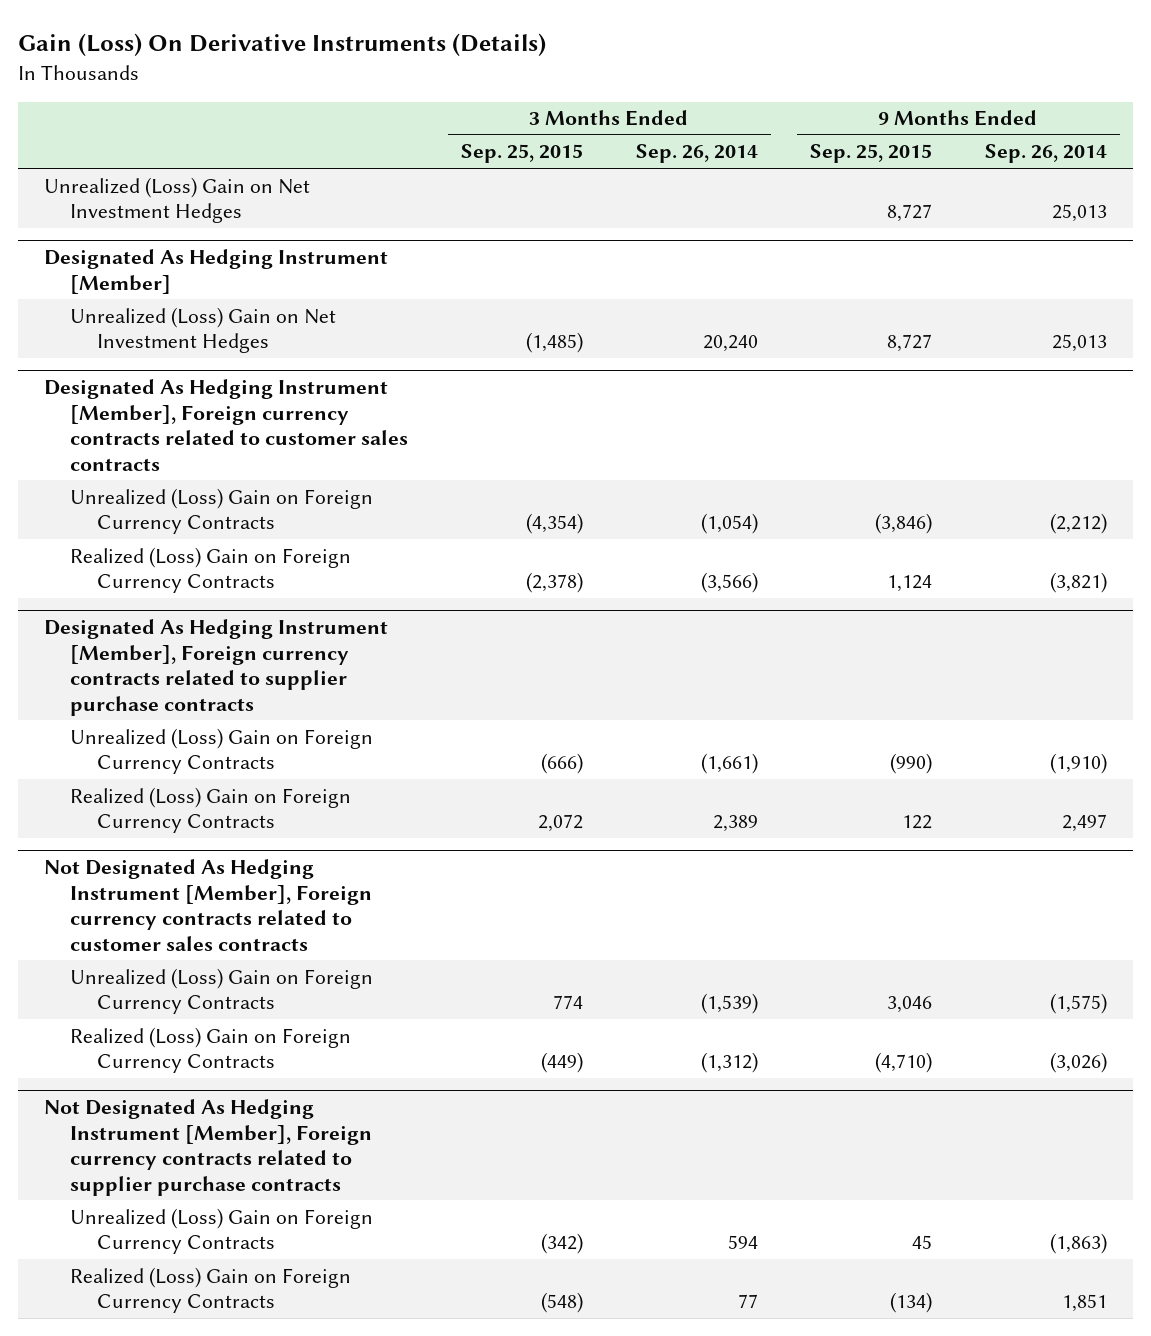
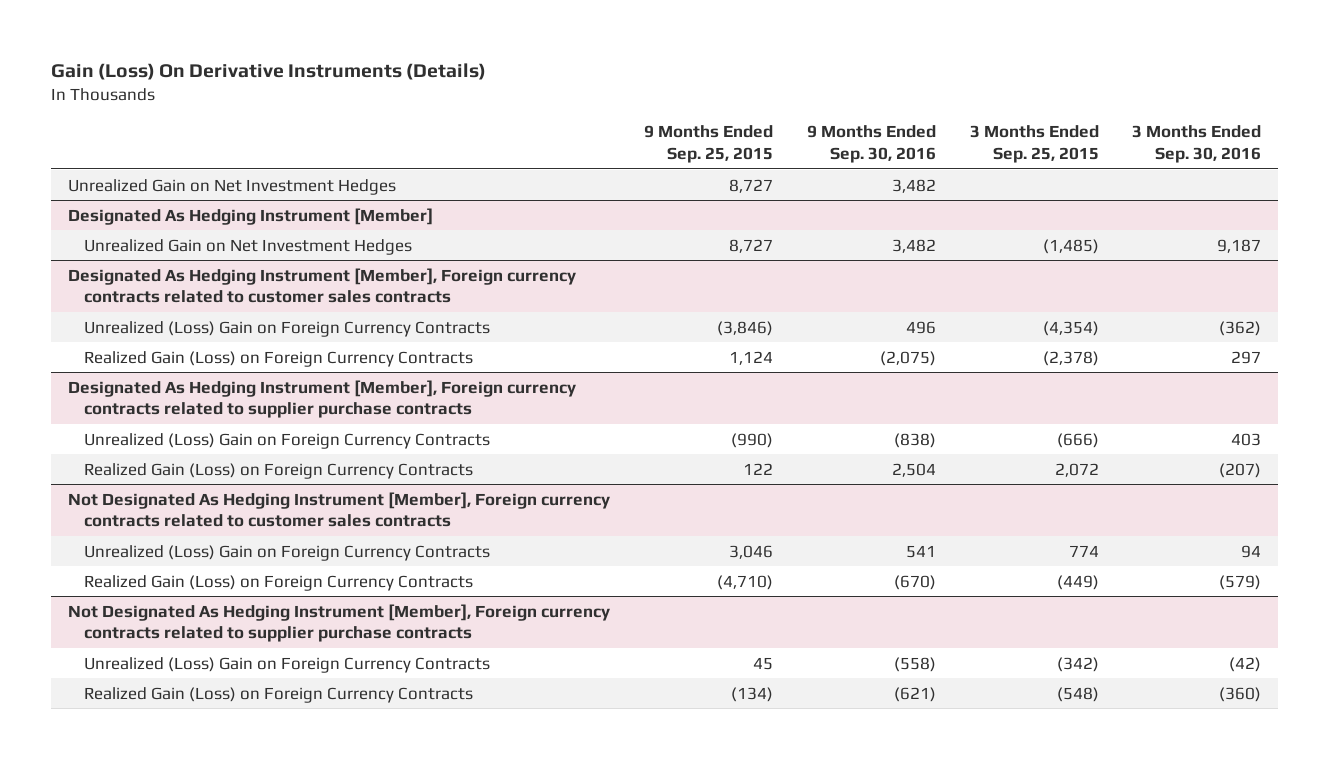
- | 3 Months Ended Sep. 25, 2015 | 3 Months Ended Sep. 26, 2014 | 9 Months Ended Sep. 25, 2015 | 9 Months Ended Sep. 26, 2014
+ | 9 Months Ended Sep. 25, 2015 | 9 Months Ended Sep. 30, 2016 | 3 Months Ended Sep. 25, 2015 | 3 Months Ended Sep. 30, 2016
- Unrealized (Loss) Gain on Net Investment Hedges | | | 8,727 | 25,013
+ Unrealized Gain on Net Investment Hedges | 8,727 | 3,482 | |
@ Designated As Hedging Instrument [Member]
- Unrealized (Loss) Gain on Net Investment Hedges | (1,485) | 20,240 | 8,727 | 25,013
+ Unrealized Gain on Net Investment Hedges | 8,727 | 3,482 | (1,485) | 9,187
@ Designated As Hedging Instrument [Member], Foreign currency contracts related to customer sales contracts
- Realized (Loss) Gain on Foreign Currency Contracts | (2,378) | (3,566) | 1,124 | (3,821)
+ Realized Gain (Loss) on Foreign Currency Contracts | 1,124 | (2,075) | (2,378) | 297
@ Designated As Hedging Instrument [Member], Foreign currency contracts related to supplier purchase contracts
- Realized (Loss) Gain on Foreign Currency Contracts | 2,072 | 2,389 | 122 | 2,497
+ Realized Gain (Loss) on Foreign Currency Contracts | 122 | 2,504 | 2,072 | (207)
@ Not Designated As Hedging Instrument [Member], Foreign currency contracts related to customer sales contracts
- Realized (Loss) Gain on Foreign Currency Contracts | (449) | (1,312) | (4,710) | (3,026)
+ Realized Gain (Loss) on Foreign Currency Contracts | (4,710) | (670) | (449) | (579)
@ Not Designated As Hedging Instrument [Member], Foreign currency contracts related to supplier purchase contracts
- Realized (Loss) Gain on Foreign Currency Contracts | (548) | 77 | (134) | 1,851
+ Realized Gain (Loss) on Foreign Currency Contracts | (134) | (621) | (548) | (360)

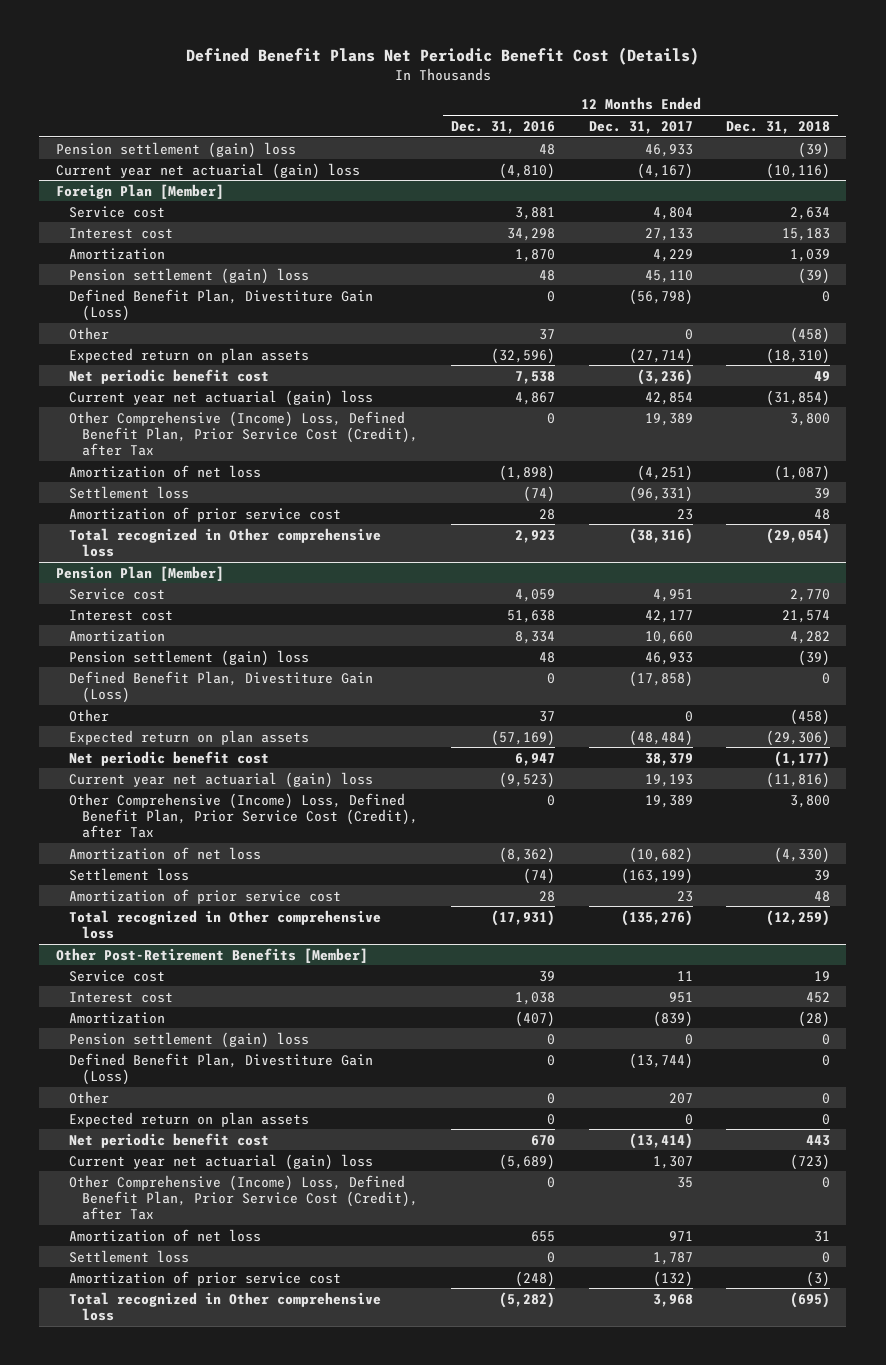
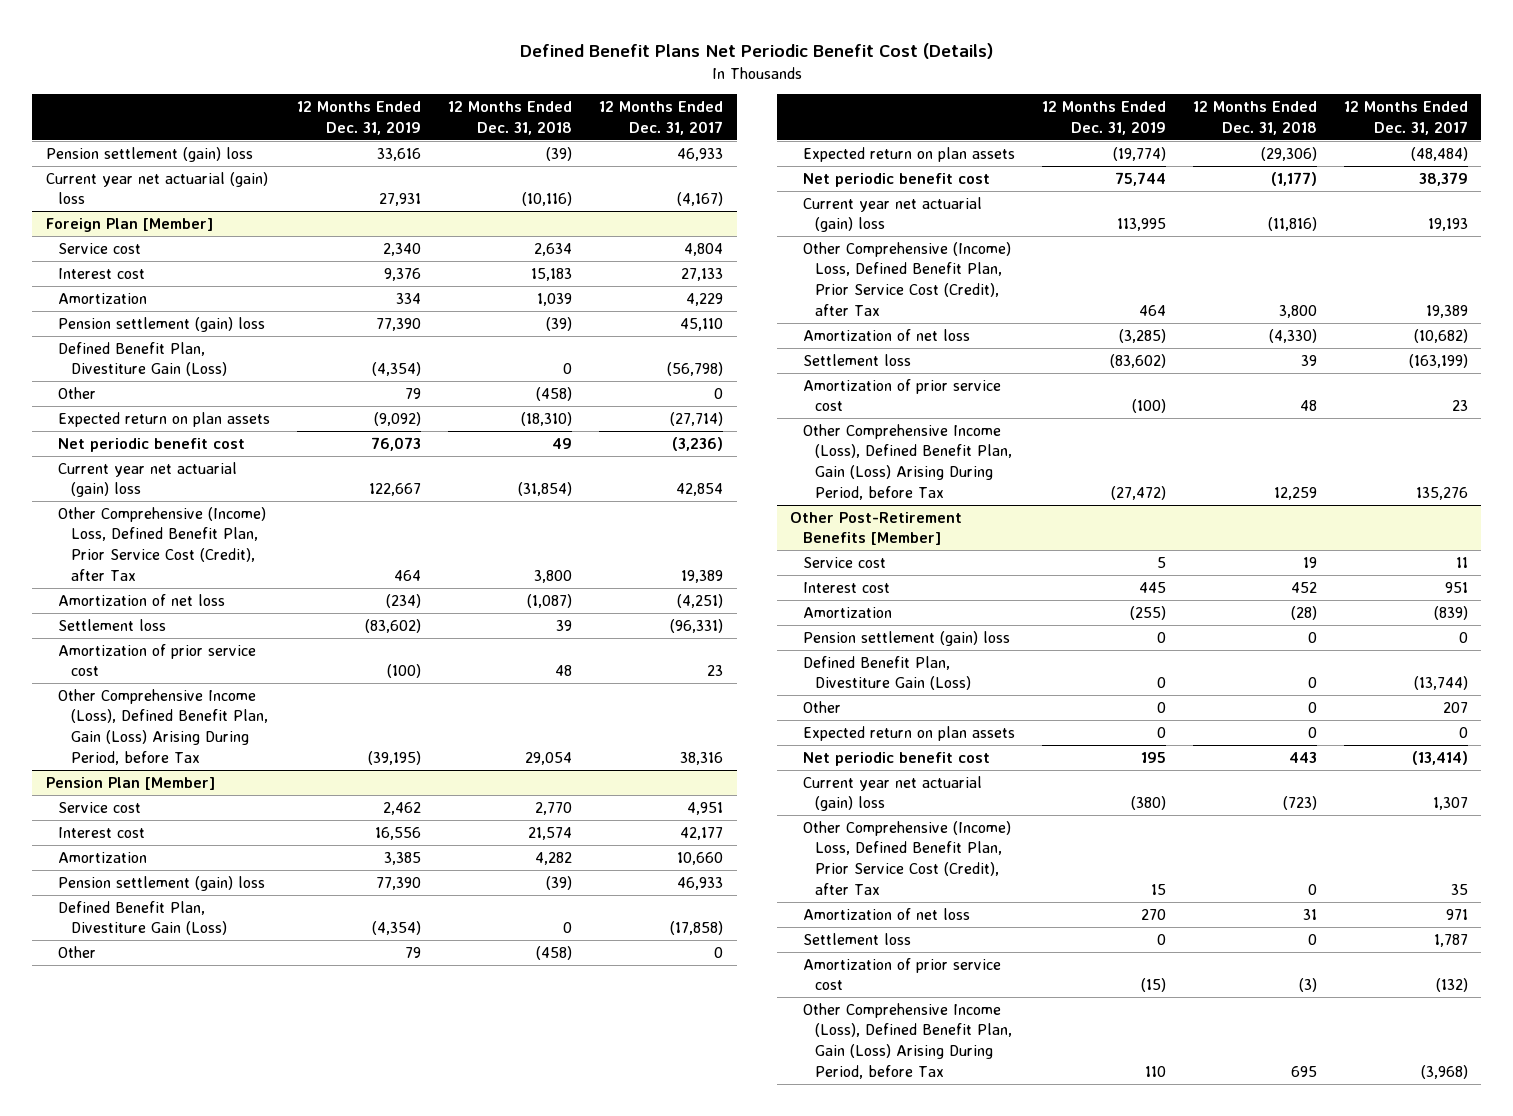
- | 12 Months Ended Dec. 31, 2016 | 12 Months Ended Dec. 31, 2017 | 12 Months Ended Dec. 31, 2018
+ | 12 Months Ended Dec. 31, 2019 | 12 Months Ended Dec. 31, 2018 | 12 Months Ended Dec. 31, 2017
@ Foreign Plan [Member]
- Total recognized in Other comprehensive loss | 2,923 | (38,316) | (29,054)
+ Other Comprehensive Income (Loss), Defined Benefit Plan, Gain (Loss) Arising During Period, before Tax | (39,195) | 29,054 | 38,316
@ Pension Plan [Member]
- Total recognized in Other comprehensive loss | (17,931) | (135,276) | (12,259)
+ Other Comprehensive Income (Loss), Defined Benefit Plan, Gain (Loss) Arising During Period, before Tax | (27,472) | 12,259 | 135,276
@ Other Post-Retirement Benefits [Member]
- Total recognized in Other comprehensive loss | (5,282) | 3,968 | (695)
+ Other Comprehensive Income (Loss), Defined Benefit Plan, Gain (Loss) Arising During Period, before Tax | 110 | 695 | (3,968)

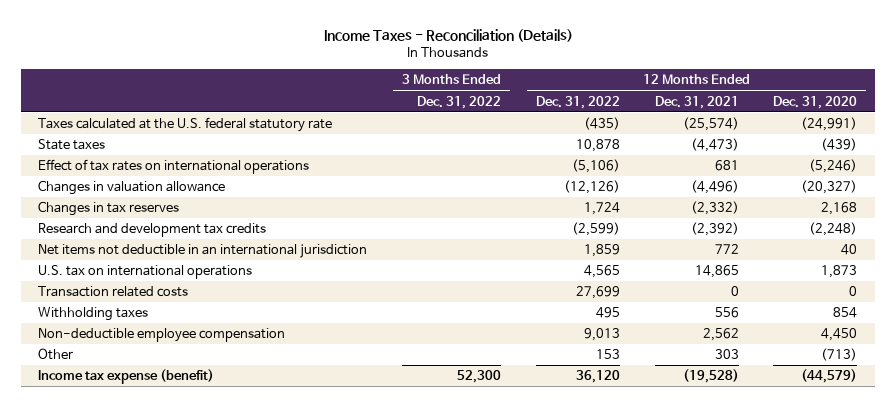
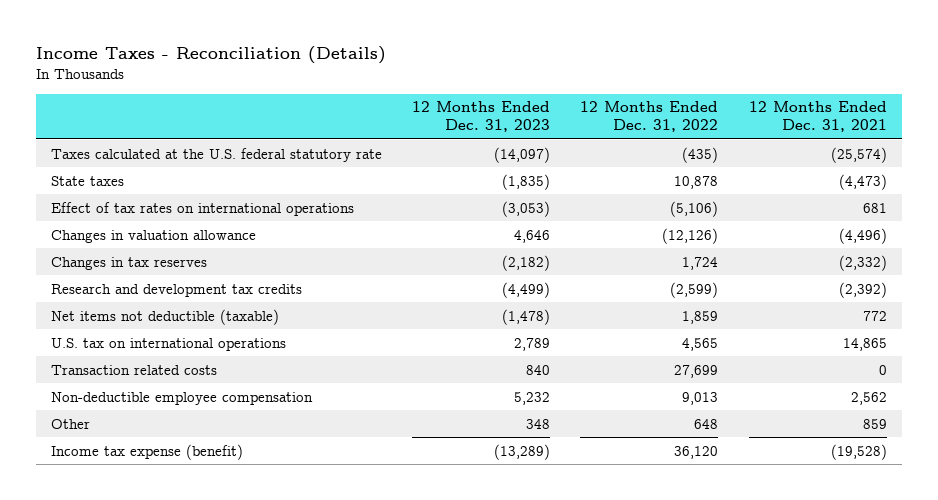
- | 3 Months Ended Dec. 31, 2022 | 12 Months Ended Dec. 31, 2022 | 12 Months Ended Dec. 31, 2021 | 12 Months Ended Dec. 31, 2020
+ | 12 Months Ended Dec. 31, 2023 | 12 Months Ended Dec. 31, 2022 | 12 Months Ended Dec. 31, 2021
- Net items not deductible in an international jurisdiction | | 1,859 | 772 | 40
+ Net items not deductible (taxable) | (1,478) | 1,859 | 772
- Withholding taxes | | 495 | 556 | 854
- Other | | 153 | 303 | (713)
+ Other | 348 | 648 | 859

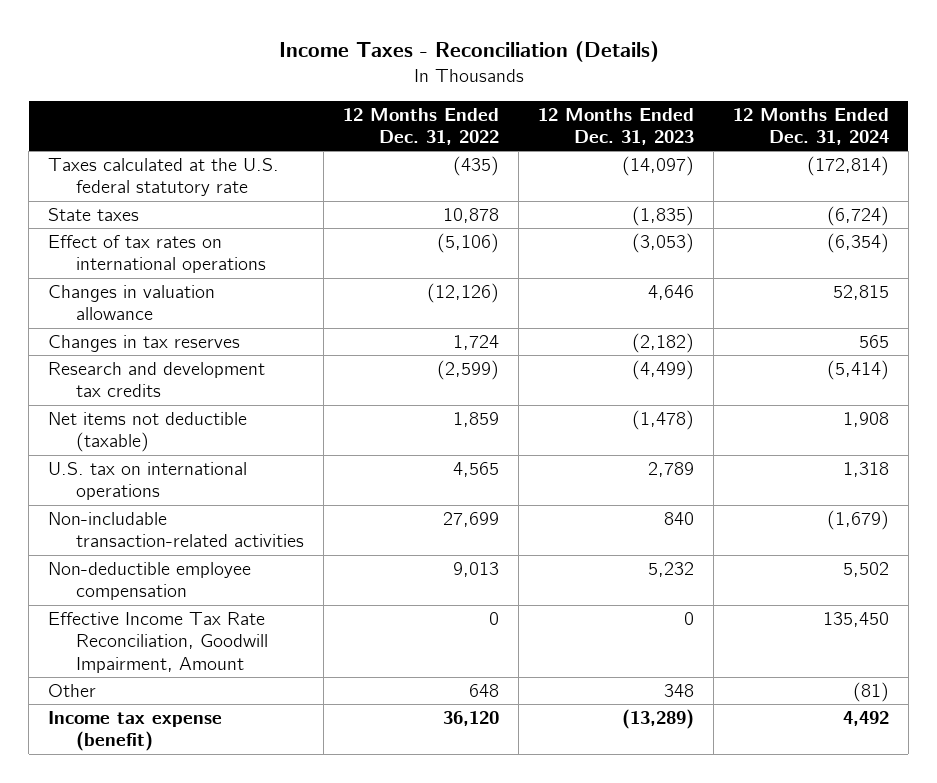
- | 12 Months Ended Dec. 31, 2023 | 12 Months Ended Dec. 31, 2022 | 12 Months Ended Dec. 31, 2021
+ | 12 Months Ended Dec. 31, 2022 | 12 Months Ended Dec. 31, 2023 | 12 Months Ended Dec. 31, 2024
- Transaction related costs | 840 | 27,699 | 0
+ Non-includable transaction-related activities | 27,699 | 840 | (1,679)
+ Effective Income Tax Rate Reconciliation, Goodwill Impairment, Amount | 0 | 0 | 135,450

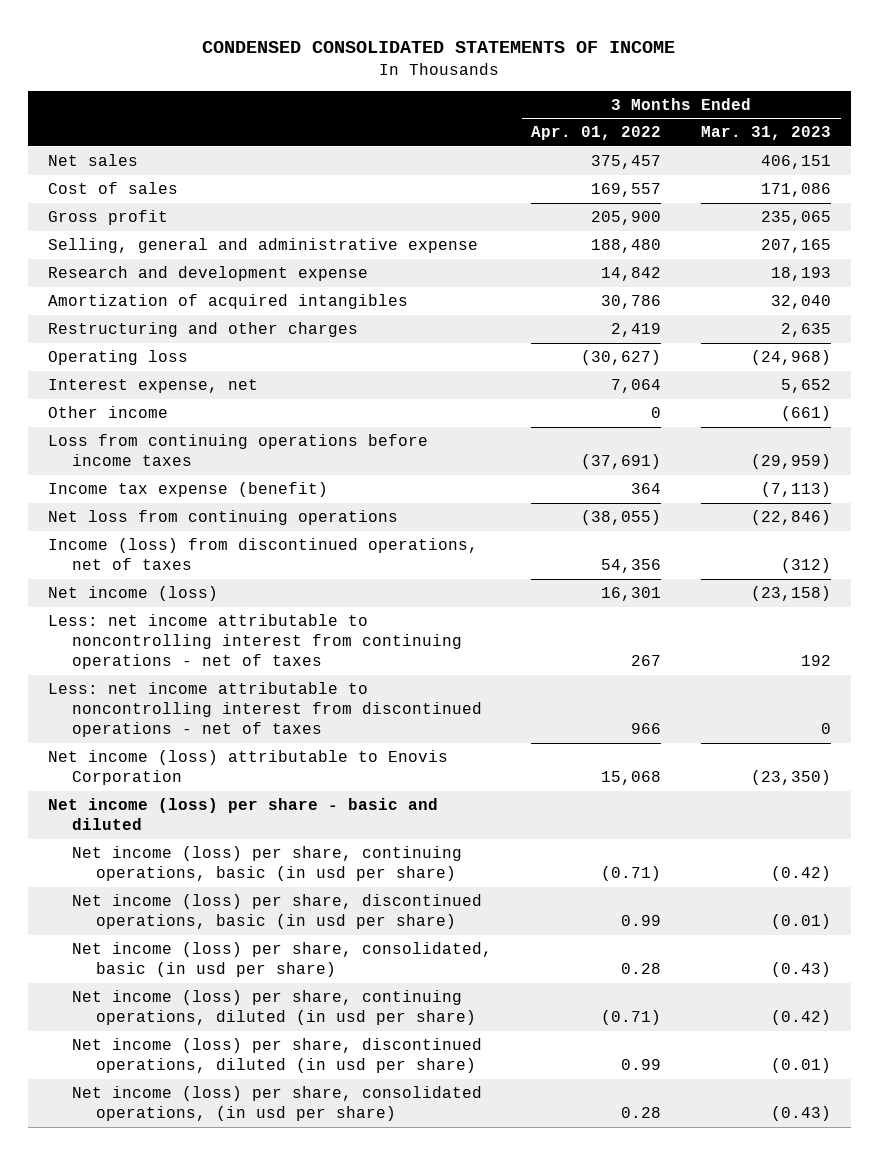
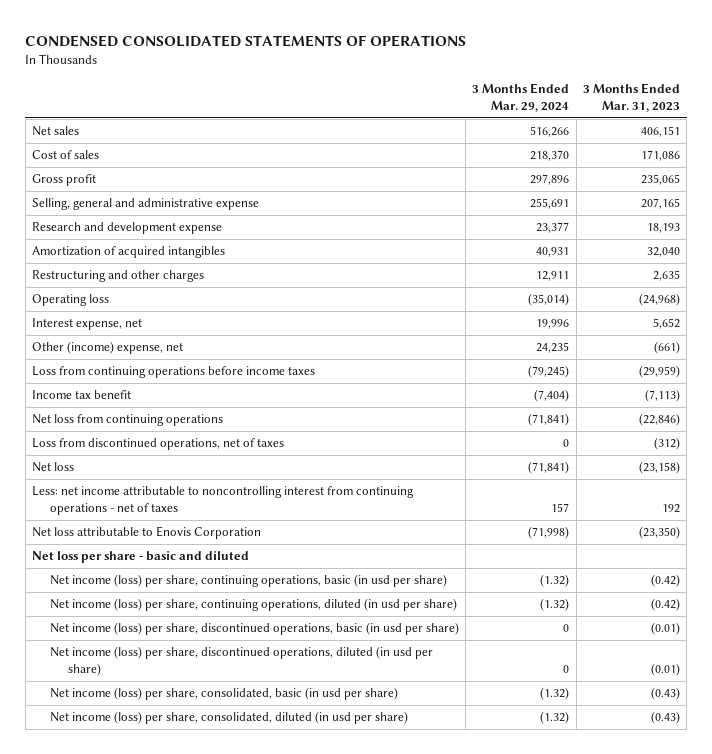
- CONDENSED CONSOLIDATED STATEMENTS OF INCOME
+ CONDENSED CONSOLIDATED STATEMENTS OF OPERATIONS
- | 3 Months Ended Apr. 01, 2022 | 3 Months Ended Mar. 31, 2023
+ | 3 Months Ended Mar. 29, 2024 | 3 Months Ended Mar. 31, 2023
- Other income | 0 | (661)
+ Other (income) expense, net | 24,235 | (661)
- Income tax expense (benefit) | 364 | (7,113)
+ Income tax benefit | (7,404) | (7,113)
- Income (loss) from discontinued operations, net of taxes | 54,356 | (312)
- Net income (loss) | 16,301 | (23,158)
+ Loss from discontinued operations, net of taxes | 0 | (312)
+ Net loss | (71,841) | (23,158)
- Less: net income attributable to noncontrolling interest from discontinued operations - net of taxes | 966 | 0
- Net income (loss) attributable to Enovis Corporation | 15,068 | (23,350)
- Net income (loss) per share - basic and diluted
+ Net loss attributable to Enovis Corporation | (71,998) | (23,350)
+ Net loss per share - basic and diluted
moved down: Net income (loss) per share, discontinued operations, basic (in usd per share) | 0 | (0.01)
- Net income (loss) per share, consolidated operations, (in usd per share) | 0.28 | (0.43)
moved down: Net income (loss) per share, consolidated, basic (in usd per share) | (1.32) | (0.43)
+ Net income (loss) per share, consolidated, diluted (in usd per share) | (1.32) | (0.43)

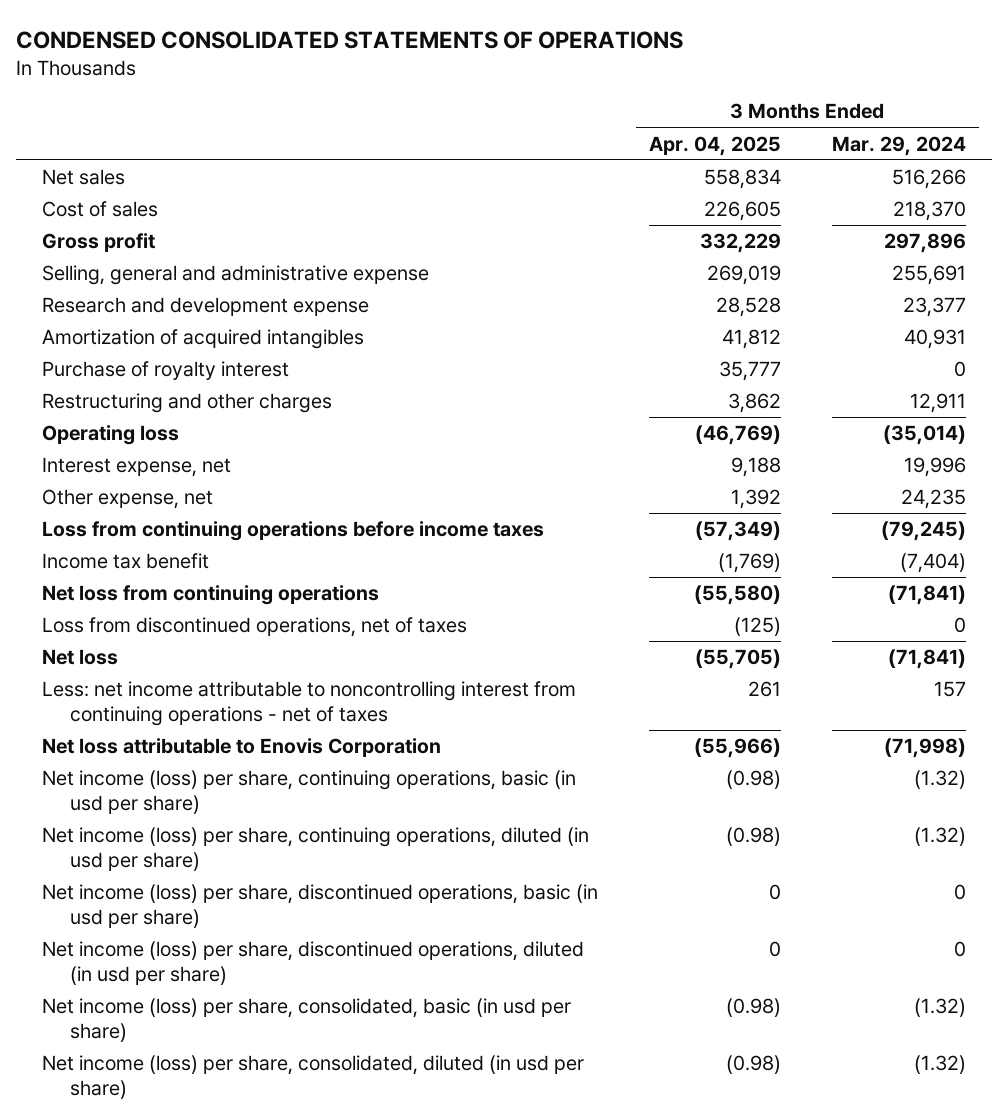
- | 3 Months Ended Mar. 29, 2024 | 3 Months Ended Mar. 31, 2023
+ | 3 Months Ended Apr. 04, 2025 | 3 Months Ended Mar. 29, 2024
+ Purchase of royalty interest | 35,777 | 0
- Other (income) expense, net | 24,235 | (661)
+ Other expense, net | 1,392 | 24,235
- Net loss per share - basic and diluted

